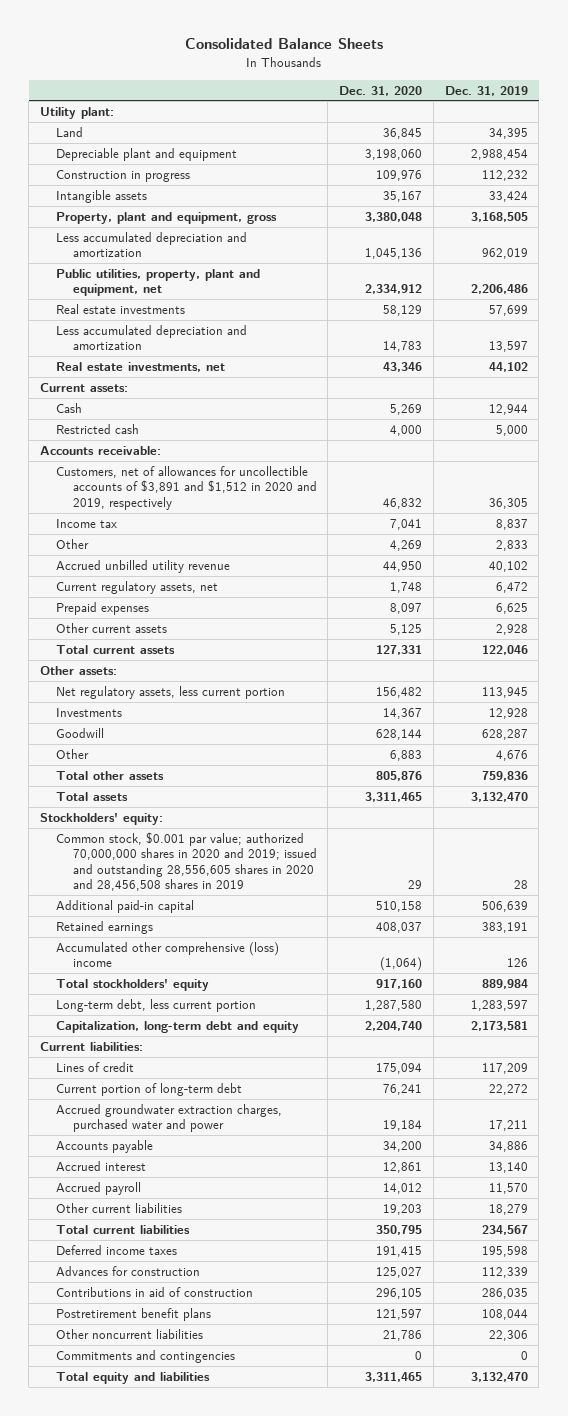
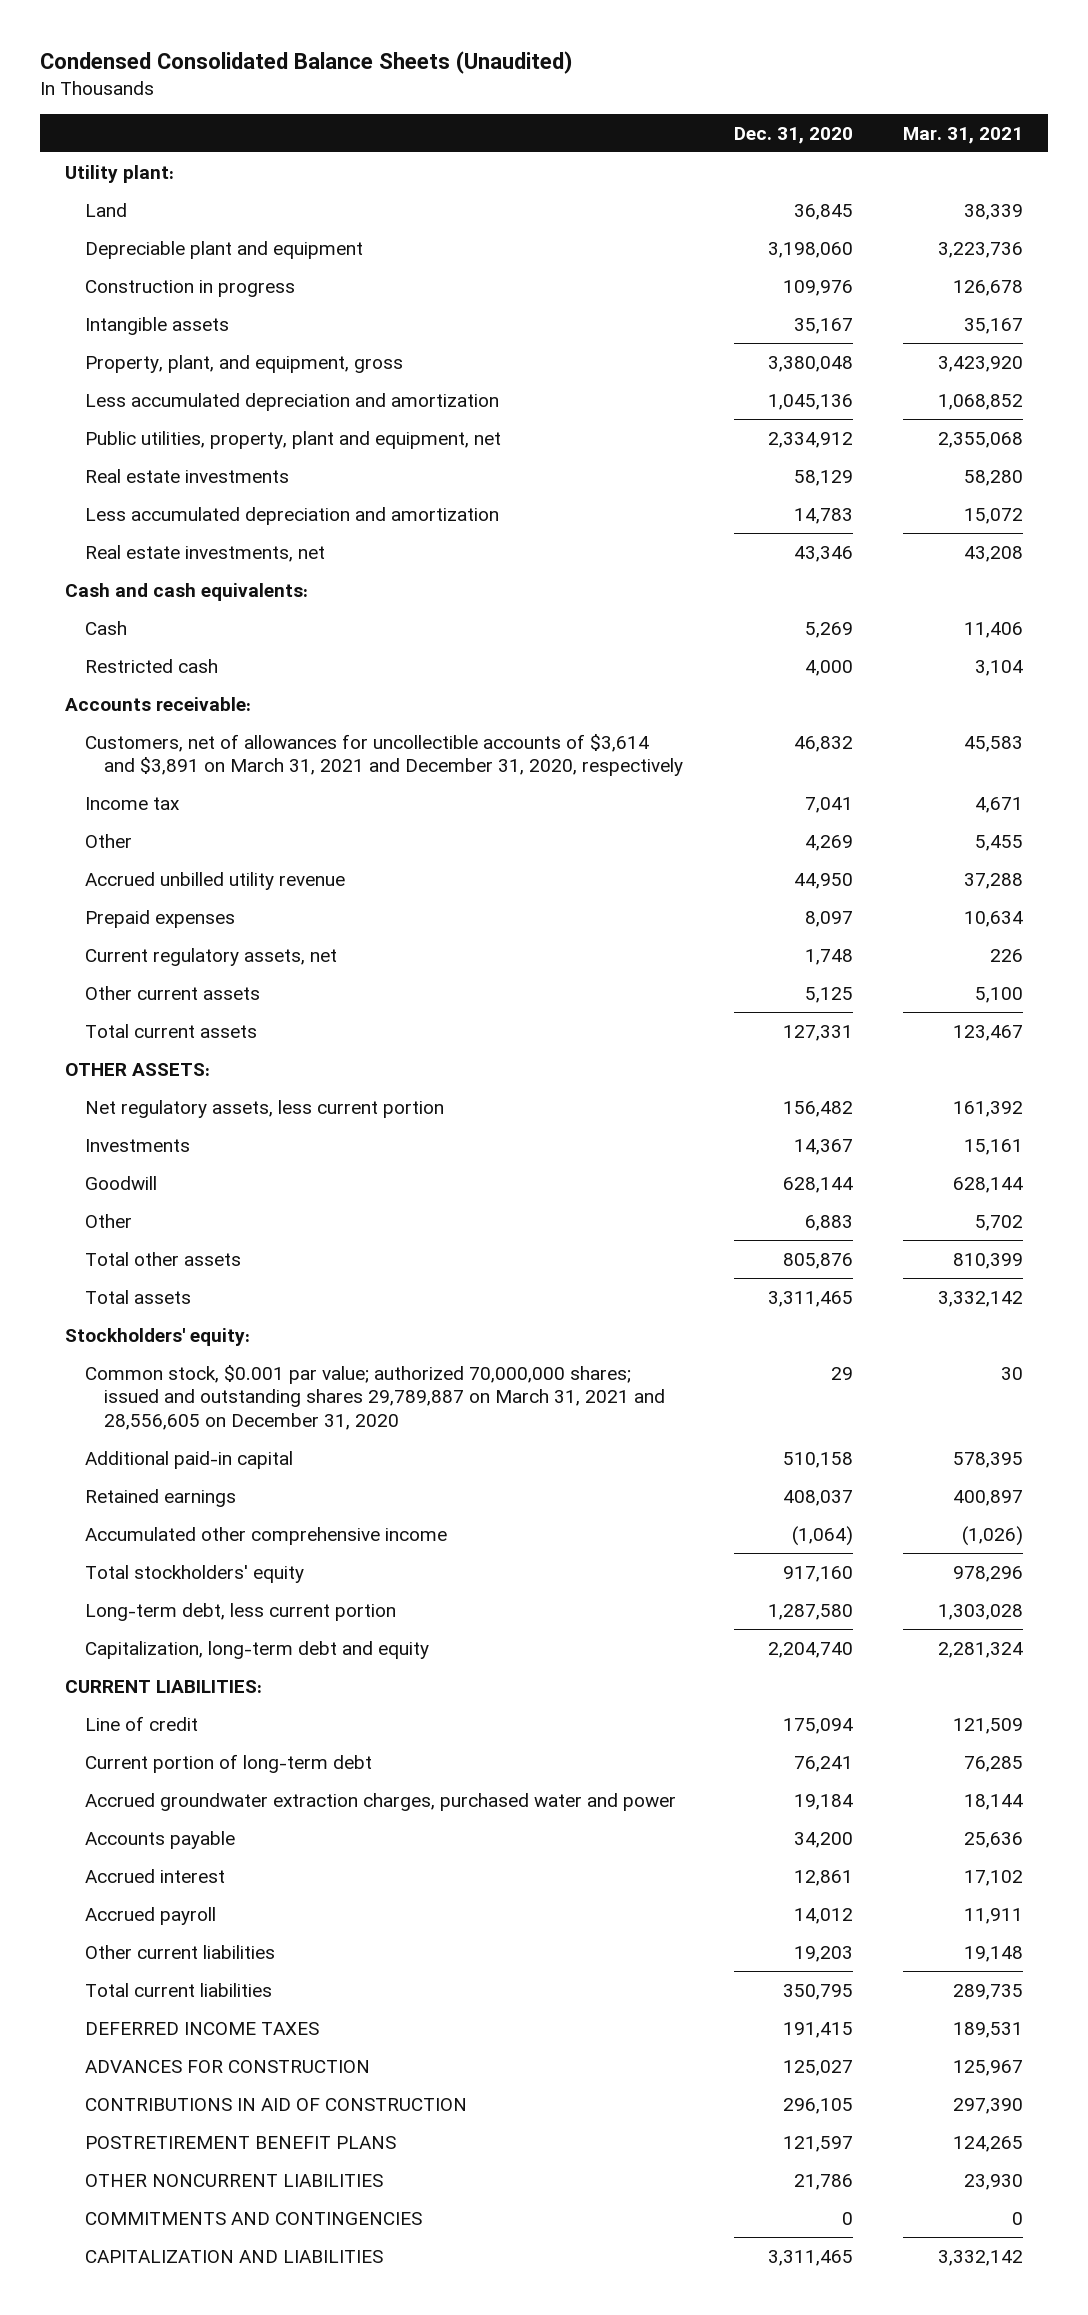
- Consolidated Balance Sheets
+ Condensed Consolidated Balance Sheets (Unaudited)
- | Dec. 31, 2020 | Dec. 31, 2019
+ | Dec. 31, 2020 | Mar. 31, 2021
- Property, plant and equipment, gross | 3,380,048 | 3,168,505
+ Property, plant, and equipment, gross | 3,380,048 | 3,423,920
- Current assets:
+ Cash and cash equivalents:
- Customers, net of allowances for uncollectible accounts of $3,891 and $1,512 in 2020 and 2019, respectively | 46,832 | 36,305
+ Customers, net of allowances for uncollectible accounts of $3,614 and $3,891 on March 31, 2021 and December 31, 2020, respectively | 46,832 | 45,583
moved down: Current regulatory assets, net | 1,748 | 226
- Other assets:
+ OTHER ASSETS:
- Common stock, $0.001 par value; authorized 70,000,000 shares in 2020 and 2019; issued and outstanding 28,556,605 shares in 2020 and 28,456,508 shares in 2019 | 29 | 28
+ Common stock, $0.001 par value; authorized 70,000,000 shares; issued and outstanding shares 29,789,887 on March 31, 2021 and 28,556,605 on December 31, 2020 | 29 | 30
- Accumulated other comprehensive (loss) income | (1,064) | 126
+ Accumulated other comprehensive income | (1,064) | (1,026)
- Current liabilities:
- Lines of credit | 175,094 | 117,209
+ CURRENT LIABILITIES:
+ Line of credit | 175,094 | 121,509
- Deferred income taxes | 191,415 | 195,598
- Advances for construction | 125,027 | 112,339
- Contributions in aid of construction | 296,105 | 286,035
- Postretirement benefit plans | 121,597 | 108,044
- Other noncurrent liabilities | 21,786 | 22,306
- Commitments and contingencies | 0 | 0
- Total equity and liabilities | 3,311,465 | 3,132,470
+ DEFERRED INCOME TAXES | 191,415 | 189,531
+ ADVANCES FOR CONSTRUCTION | 125,027 | 125,967
+ CONTRIBUTIONS IN AID OF CONSTRUCTION | 296,105 | 297,390
+ POSTRETIREMENT BENEFIT PLANS | 121,597 | 124,265
+ OTHER NONCURRENT LIABILITIES | 21,786 | 23,930
+ COMMITMENTS AND CONTINGENCIES | 0 | 0
+ CAPITALIZATION AND LIABILITIES | 3,311,465 | 3,332,142

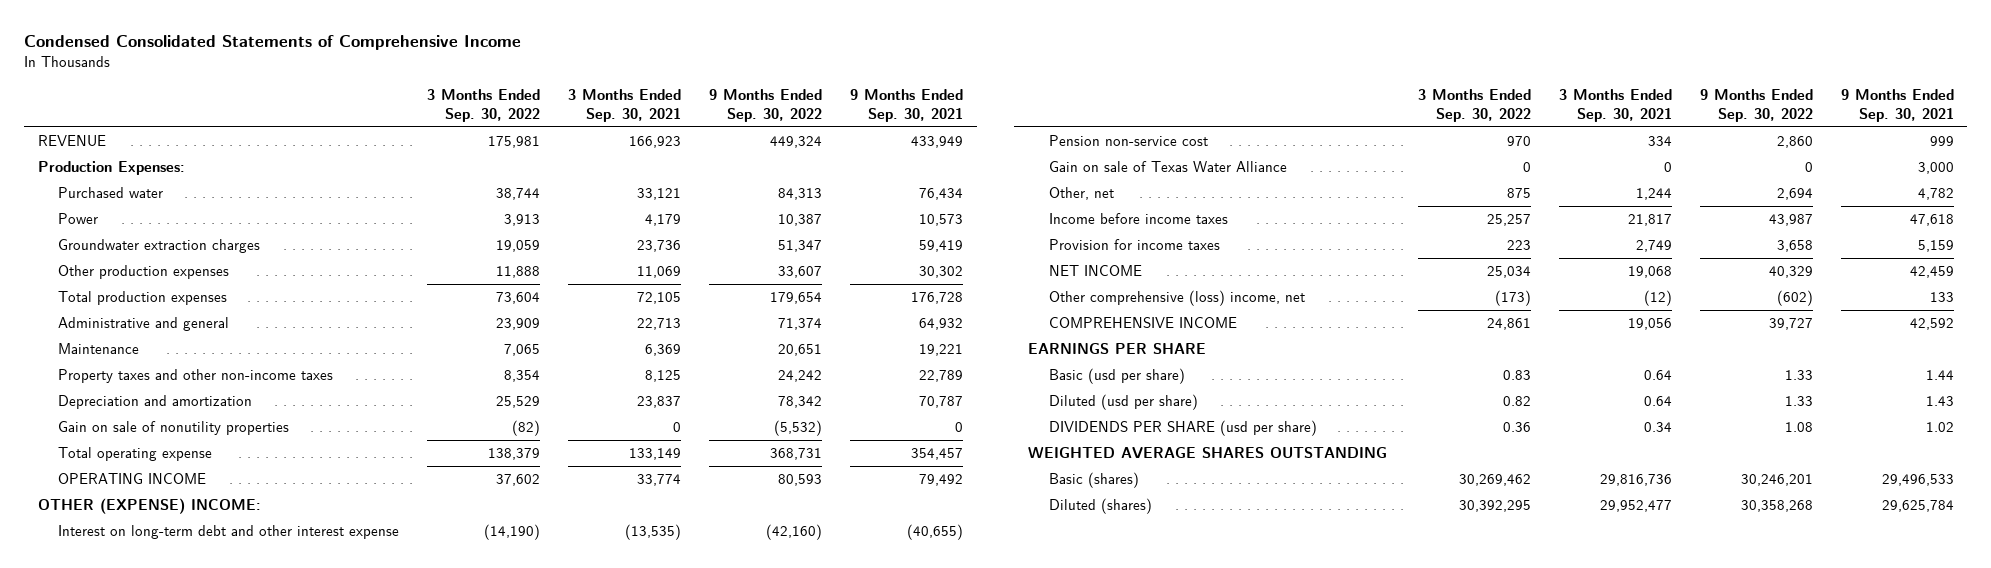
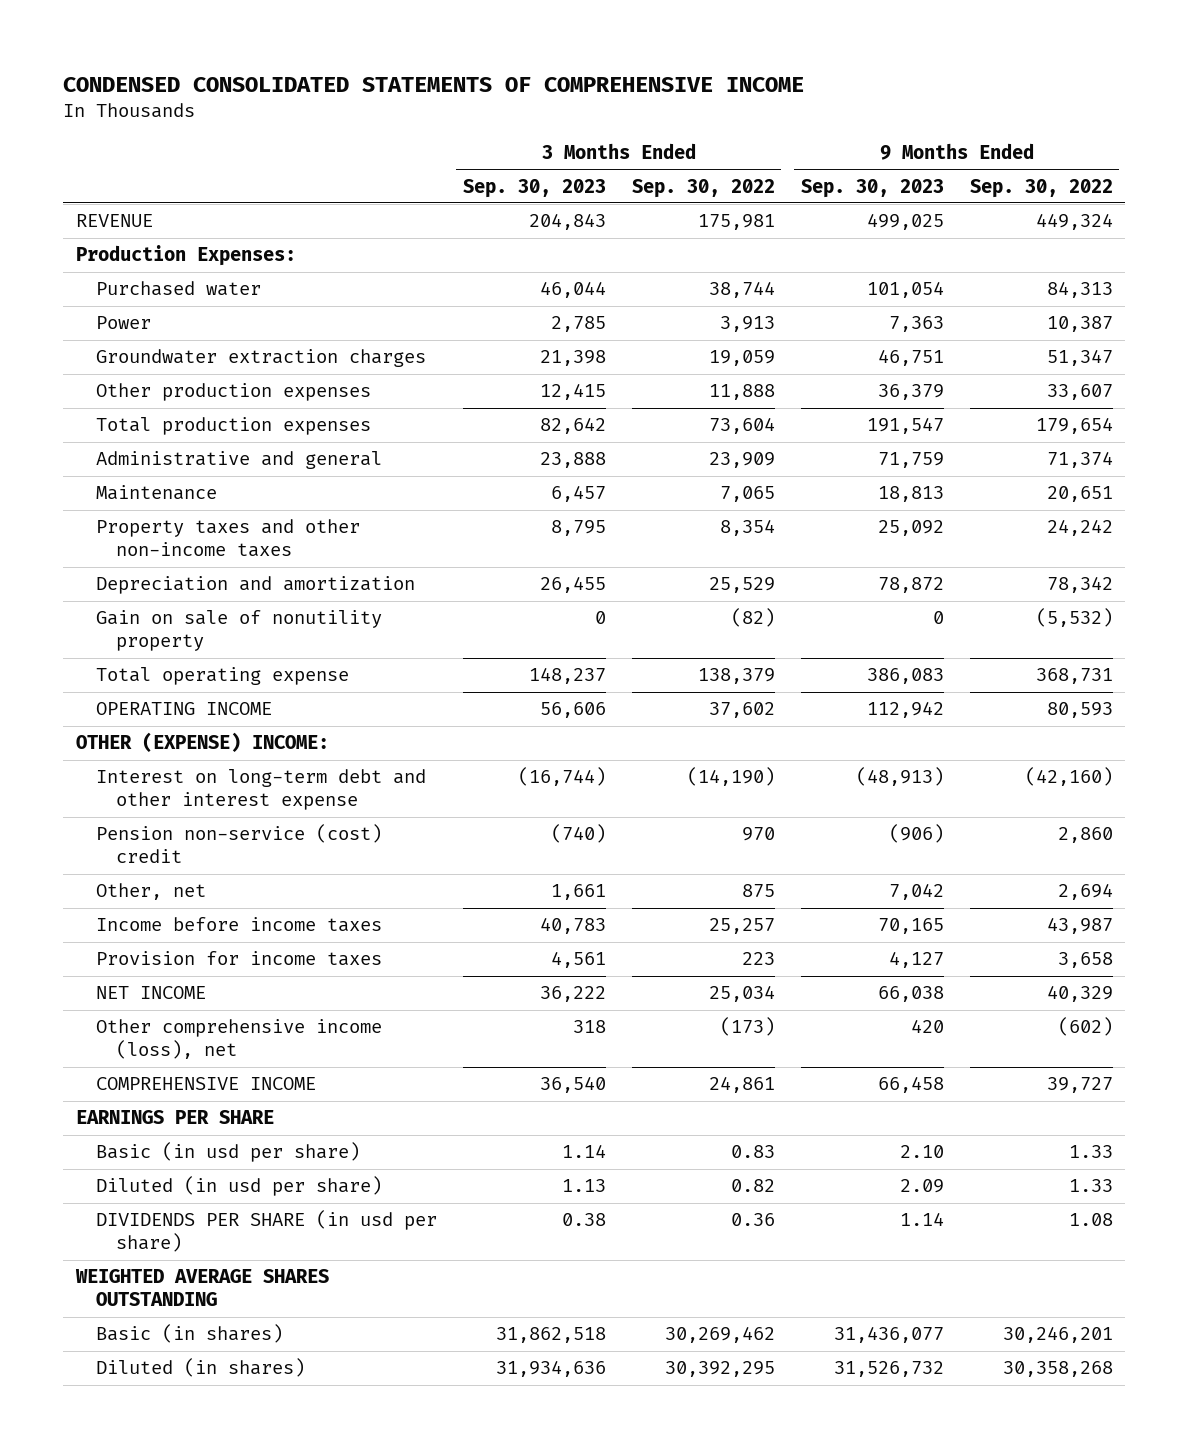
- Condensed Consolidated Statements of Comprehensive Income
+ CONDENSED CONSOLIDATED STATEMENTS OF COMPREHENSIVE INCOME
- | 3 Months Ended Sep. 30, 2022 | 3 Months Ended Sep. 30, 2021 | 9 Months Ended Sep. 30, 2022 | 9 Months Ended Sep. 30, 2021
+ | 3 Months Ended Sep. 30, 2023 | 3 Months Ended Sep. 30, 2022 | 9 Months Ended Sep. 30, 2023 | 9 Months Ended Sep. 30, 2022
- Gain on sale of nonutility properties | (82) | 0 | (5,532) | 0
+ Gain on sale of nonutility property | 0 | (82) | 0 | (5,532)
- Pension non-service cost | 970 | 334 | 2,860 | 999
- Gain on sale of Texas Water Alliance | 0 | 0 | 0 | 3,000
+ Pension non-service (cost) credit | (740) | 970 | (906) | 2,860
- Other comprehensive (loss) income, net | (173) | (12) | (602) | 133
+ Other comprehensive income (loss), net | 318 | (173) | 420 | (602)
- Basic (usd per share) | 0.83 | 0.64 | 1.33 | 1.44
- Diluted (usd per share) | 0.82 | 0.64 | 1.33 | 1.43
- DIVIDENDS PER SHARE (usd per share) | 0.36 | 0.34 | 1.08 | 1.02
+ Basic (in usd per share) | 1.14 | 0.83 | 2.10 | 1.33
+ Diluted (in usd per share) | 1.13 | 0.82 | 2.09 | 1.33
+ DIVIDENDS PER SHARE (in usd per share) | 0.38 | 0.36 | 1.14 | 1.08
- Basic (shares) | 30,269,462 | 29,816,736 | 30,246,201 | 29,496,533
- Diluted (shares) | 30,392,295 | 29,952,477 | 30,358,268 | 29,625,784
+ Basic (in shares) | 31,862,518 | 30,269,462 | 31,436,077 | 30,246,201
+ Diluted (in shares) | 31,934,636 | 30,392,295 | 31,526,732 | 30,358,268

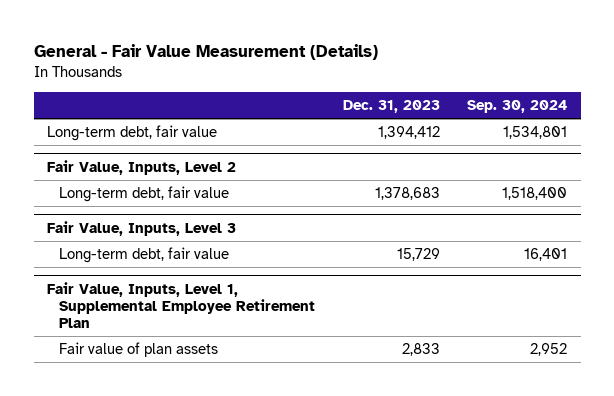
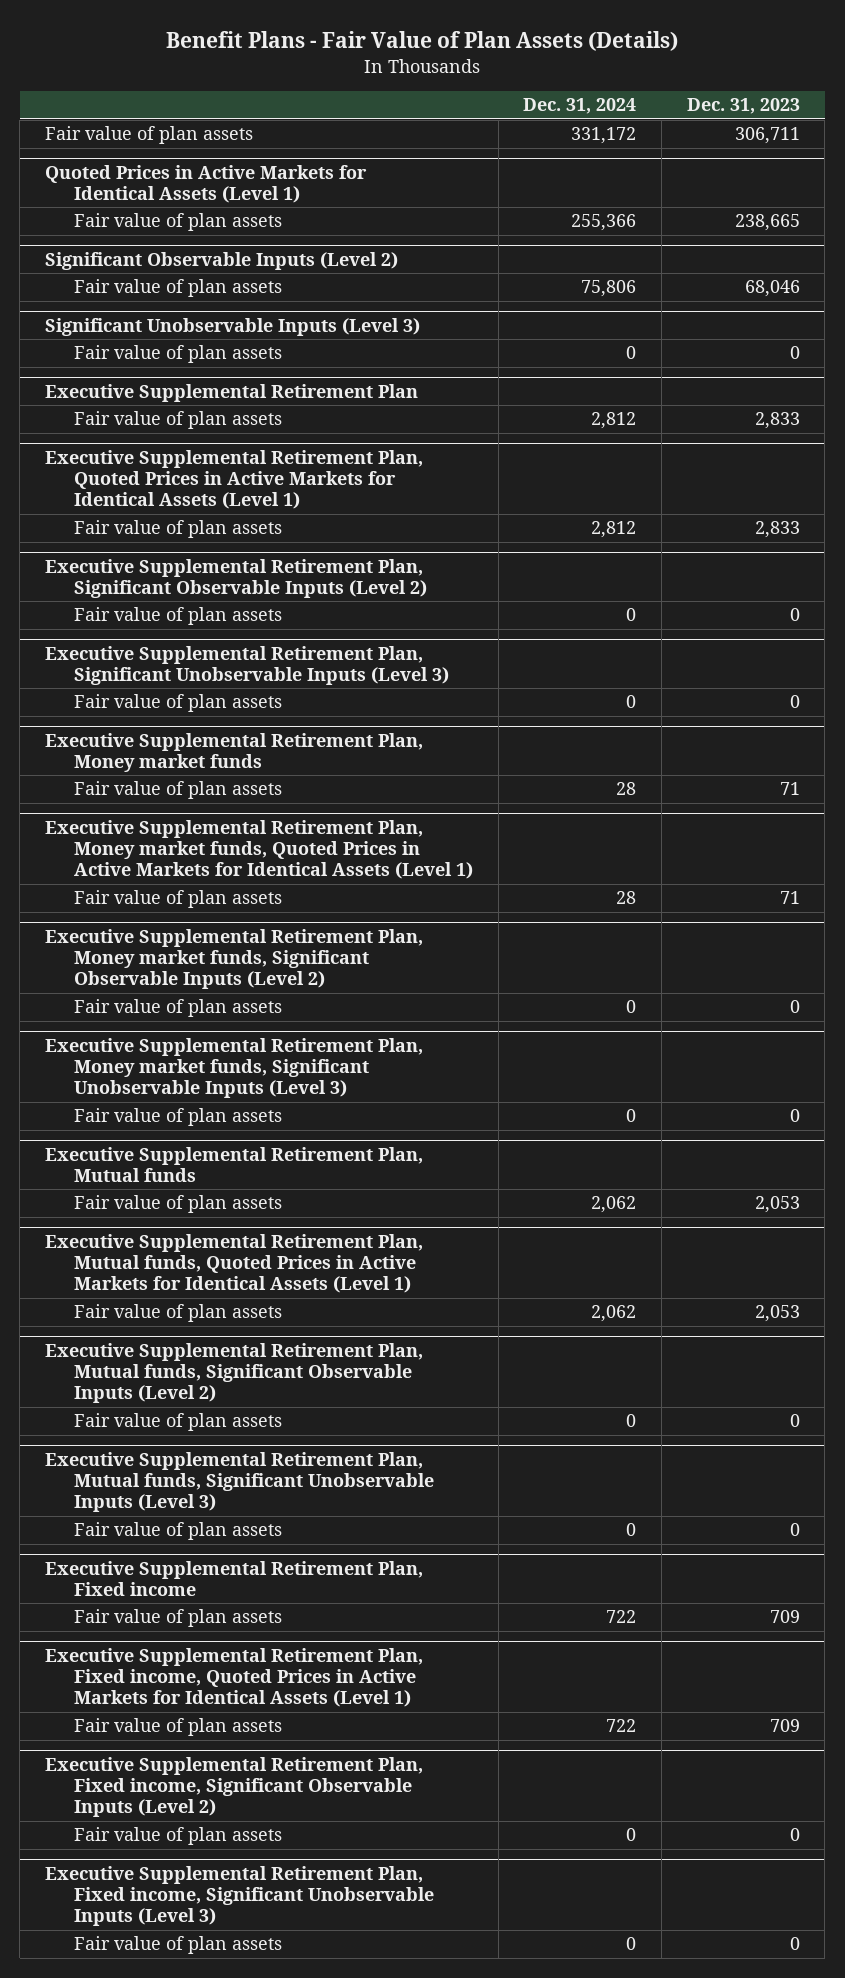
- General - Fair Value Measurement (Details)
+ Benefit Plans - Fair Value of Plan Assets (Details)
- | Dec. 31, 2023 | Sep. 30, 2024
+ | Dec. 31, 2024 | Dec. 31, 2023
- Long-term debt, fair value | 1,394,412 | 1,534,801
- Fair Value, Inputs, Level 2
- Long-term debt, fair value | 1,378,683 | 1,518,400
- Fair Value, Inputs, Level 3
- Long-term debt, fair value | 15,729 | 16,401
- Fair Value, Inputs, Level 1, Supplemental Employee Retirement Plan
+ Fair value of plan assets | 331,172 | 306,711
+ Quoted Prices in Active Markets for Identical Assets (Level 1)
+ Fair value of plan assets | 255,366 | 238,665
+ Significant Observable Inputs (Level 2)
+ Fair value of plan assets | 75,806 | 68,046
+ Significant Unobservable Inputs (Level 3)
+ Fair value of plan assets | 0 | 0
+ Executive Supplemental Retirement Plan
+ Executive Supplemental Retirement Plan, Quoted Prices in Active Markets for Identical Assets (Level 1)
+ Fair value of plan assets | 2,812 | 2,833
+ Executive Supplemental Retirement Plan, Significant Observable Inputs (Level 2)
+ Fair value of plan assets | 0 | 0
+ Executive Supplemental Retirement Plan, Significant Unobservable Inputs (Level 3)
+ Fair value of plan assets | 0 | 0
+ Executive Supplemental Retirement Plan, Money market funds
+ Fair value of plan assets | 28 | 71
+ Executive Supplemental Retirement Plan, Money market funds, Quoted Prices in Active Markets for Identical Assets (Level 1)
+ Fair value of plan assets | 28 | 71
+ Executive Supplemental Retirement Plan, Money market funds, Significant Observable Inputs (Level 2)
+ Fair value of plan assets | 0 | 0
+ Executive Supplemental Retirement Plan, Money market funds, Significant Unobservable Inputs (Level 3)
+ Fair value of plan assets | 0 | 0
+ Executive Supplemental Retirement Plan, Mutual funds
+ Fair value of plan assets | 2,062 | 2,053
+ Executive Supplemental Retirement Plan, Mutual funds, Quoted Prices in Active Markets for Identical Assets (Level 1)
+ Fair value of plan assets | 2,062 | 2,053
+ Executive Supplemental Retirement Plan, Mutual funds, Significant Observable Inputs (Level 2)
+ Fair value of plan assets | 0 | 0
+ Executive Supplemental Retirement Plan, Mutual funds, Significant Unobservable Inputs (Level 3)
+ Fair value of plan assets | 0 | 0
+ Executive Supplemental Retirement Plan, Fixed income
+ Fair value of plan assets | 722 | 709
+ Executive Supplemental Retirement Plan, Fixed income, Quoted Prices in Active Markets for Identical Assets (Level 1)
+ Fair value of plan assets | 722 | 709
+ Executive Supplemental Retirement Plan, Fixed income, Significant Observable Inputs (Level 2)
+ Fair value of plan assets | 0 | 0
+ Executive Supplemental Retirement Plan, Fixed income, Significant Unobservable Inputs (Level 3)
+ Fair value of plan assets | 0 | 0

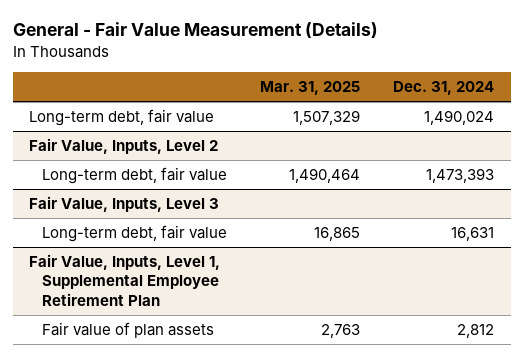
- Benefit Plans - Fair Value of Plan Assets (Details)
+ General - Fair Value Measurement (Details)
- | Dec. 31, 2024 | Dec. 31, 2023
+ | Mar. 31, 2025 | Dec. 31, 2024
- Fair value of plan assets | 331,172 | 306,711
- Quoted Prices in Active Markets for Identical Assets (Level 1)
- Fair value of plan assets | 255,366 | 238,665
- Significant Observable Inputs (Level 2)
- Fair value of plan assets | 75,806 | 68,046
- Significant Unobservable Inputs (Level 3)
- Fair value of plan assets | 0 | 0
- Executive Supplemental Retirement Plan
- Fair value of plan assets | 2,812 | 2,833
- Executive Supplemental Retirement Plan, Quoted Prices in Active Markets for Identical Assets (Level 1)
+ Long-term debt, fair value | 1,507,329 | 1,490,024
+ Fair Value, Inputs, Level 2
+ Long-term debt, fair value | 1,490,464 | 1,473,393
+ Fair Value, Inputs, Level 3
+ Long-term debt, fair value | 16,865 | 16,631
+ Fair Value, Inputs, Level 1, Supplemental Employee Retirement Plan
- Executive Supplemental Retirement Plan, Significant Observable Inputs (Level 2)
- Fair value of plan assets | 0 | 0
- Executive Supplemental Retirement Plan, Significant Unobservable Inputs (Level 3)
- Fair value of plan assets | 0 | 0
- Executive Supplemental Retirement Plan, Money market funds
- Fair value of plan assets | 28 | 71
- Executive Supplemental Retirement Plan, Money market funds, Quoted Prices in Active Markets for Identical Assets (Level 1)
- Fair value of plan assets | 28 | 71
- Executive Supplemental Retirement Plan, Money market funds, Significant Observable Inputs (Level 2)
- Fair value of plan assets | 0 | 0
- Executive Supplemental Retirement Plan, Money market funds, Significant Unobservable Inputs (Level 3)
- Fair value of plan assets | 0 | 0
- Executive Supplemental Retirement Plan, Mutual funds
- Fair value of plan assets | 2,062 | 2,053
- Executive Supplemental Retirement Plan, Mutual funds, Quoted Prices in Active Markets for Identical Assets (Level 1)
- Fair value of plan assets | 2,062 | 2,053
- Executive Supplemental Retirement Plan, Mutual funds, Significant Observable Inputs (Level 2)
- Fair value of plan assets | 0 | 0
- Executive Supplemental Retirement Plan, Mutual funds, Significant Unobservable Inputs (Level 3)
- Fair value of plan assets | 0 | 0
- Executive Supplemental Retirement Plan, Fixed income
- Fair value of plan assets | 722 | 709
- Executive Supplemental Retirement Plan, Fixed income, Quoted Prices in Active Markets for Identical Assets (Level 1)
- Fair value of plan assets | 722 | 709
- Executive Supplemental Retirement Plan, Fixed income, Significant Observable Inputs (Level 2)
- Fair value of plan assets | 0 | 0
- Executive Supplemental Retirement Plan, Fixed income, Significant Unobservable Inputs (Level 3)
- Fair value of plan assets | 0 | 0

